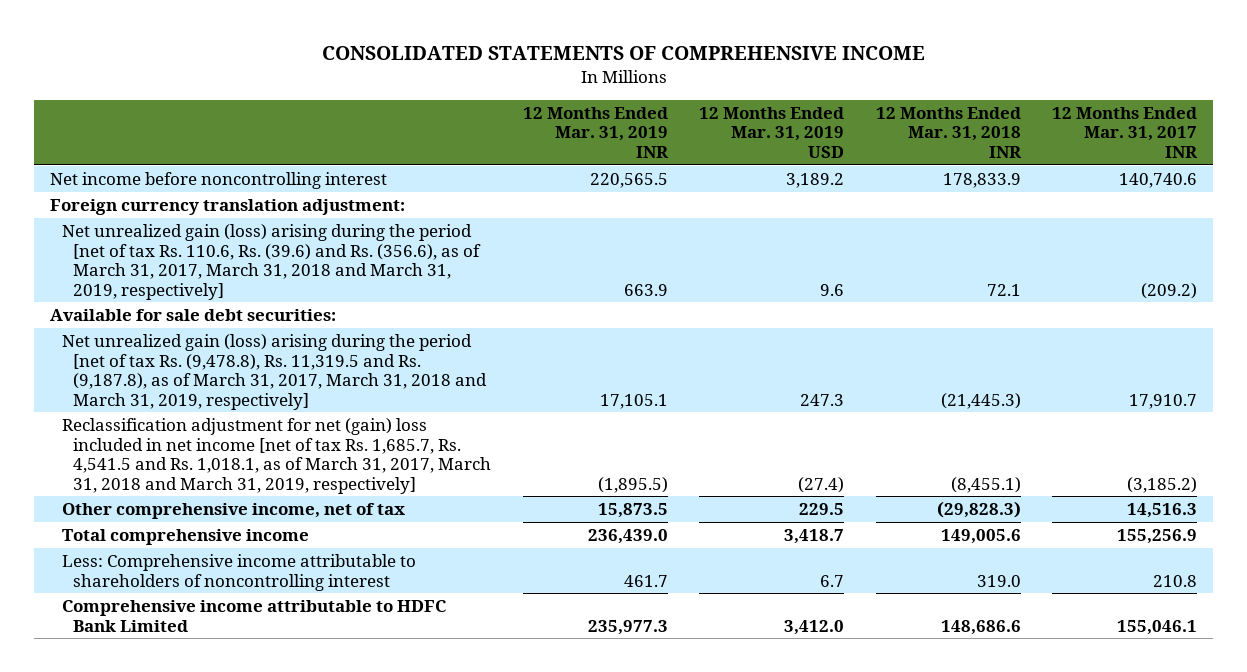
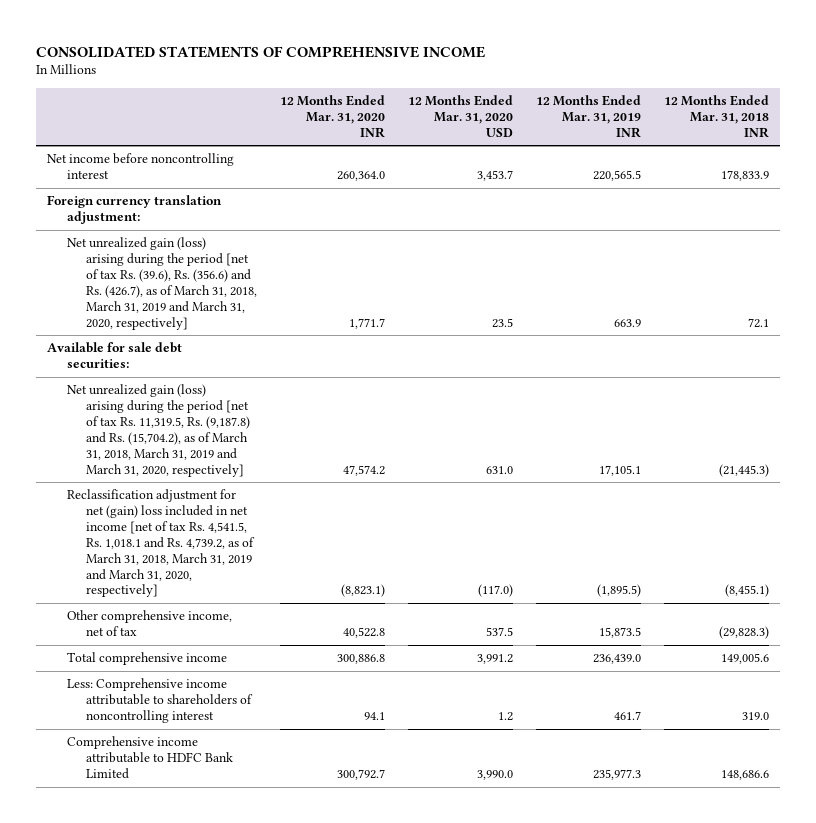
- | 12 Months Ended Mar. 31, 2019 INR | 12 Months Ended Mar. 31, 2019 USD | 12 Months Ended Mar. 31, 2018 INR | 12 Months Ended Mar. 31, 2017 INR
+ | 12 Months Ended Mar. 31, 2020 INR | 12 Months Ended Mar. 31, 2020 USD | 12 Months Ended Mar. 31, 2019 INR | 12 Months Ended Mar. 31, 2018 INR
- Net unrealized gain (loss) arising during the period [net of tax Rs. 110.6, Rs. (39.6) and Rs. (356.6), as of March 31, 2017, March 31, 2018 and March 31, 2019, respectively] | 663.9 | 9.6 | 72.1 | (209.2)
+ Net unrealized gain (loss) arising during the period [net of tax Rs. (39.6), Rs. (356.6) and Rs. (426.7), as of March 31, 2018, March 31, 2019 and March 31, 2020, respectively] | 1,771.7 | 23.5 | 663.9 | 72.1
- Net unrealized gain (loss) arising during the period [net of tax Rs. (9,478.8), Rs. 11,319.5 and Rs. (9,187.8), as of March 31, 2017, March 31, 2018 and March 31, 2019, respectively] | 17,105.1 | 247.3 | (21,445.3) | 17,910.7
- Reclassification adjustment for net (gain) loss included in net income [net of tax Rs. 1,685.7, Rs. 4,541.5 and Rs. 1,018.1, as of March 31, 2017, March 31, 2018 and March 31, 2019, respectively] | (1,895.5) | (27.4) | (8,455.1) | (3,185.2)
+ Net unrealized gain (loss) arising during the period [net of tax Rs. 11,319.5, Rs. (9,187.8) and Rs. (15,704.2), as of March 31, 2018, March 31, 2019 and March 31, 2020, respectively] | 47,574.2 | 631.0 | 17,105.1 | (21,445.3)
+ Reclassification adjustment for net (gain) loss included in net income [net of tax Rs. 4,541.5, Rs. 1,018.1 and Rs. 4,739.2, as of March 31, 2018, March 31, 2019 and March 31, 2020, respectively] | (8,823.1) | (117.0) | (1,895.5) | (8,455.1)

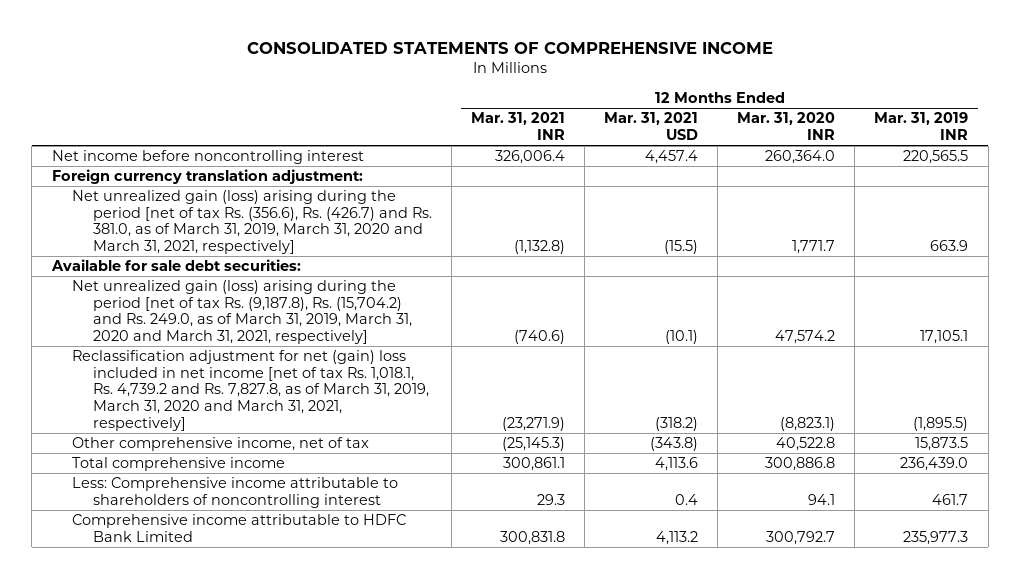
- | 12 Months Ended Mar. 31, 2020 INR | 12 Months Ended Mar. 31, 2020 USD | 12 Months Ended Mar. 31, 2019 INR | 12 Months Ended Mar. 31, 2018 INR
+ | 12 Months Ended Mar. 31, 2021 INR | 12 Months Ended Mar. 31, 2021 USD | 12 Months Ended Mar. 31, 2020 INR | 12 Months Ended Mar. 31, 2019 INR
- Net unrealized gain (loss) arising during the period [net of tax Rs. (39.6), Rs. (356.6) and Rs. (426.7), as of March 31, 2018, March 31, 2019 and March 31, 2020, respectively] | 1,771.7 | 23.5 | 663.9 | 72.1
+ Net unrealized gain (loss) arising during the period [net of tax Rs. (356.6), Rs. (426.7) and Rs. 381.0, as of March 31, 2019, March 31, 2020 and March 31, 2021, respectively] | (1,132.8) | (15.5) | 1,771.7 | 663.9
- Net unrealized gain (loss) arising during the period [net of tax Rs. 11,319.5, Rs. (9,187.8) and Rs. (15,704.2), as of March 31, 2018, March 31, 2019 and March 31, 2020, respectively] | 47,574.2 | 631.0 | 17,105.1 | (21,445.3)
- Reclassification adjustment for net (gain) loss included in net income [net of tax Rs. 4,541.5, Rs. 1,018.1 and Rs. 4,739.2, as of March 31, 2018, March 31, 2019 and March 31, 2020, respectively] | (8,823.1) | (117.0) | (1,895.5) | (8,455.1)
+ Net unrealized gain (loss) arising during the period [net of tax Rs. (9,187.8), Rs. (15,704.2) and Rs. 249.0, as of March 31, 2019, March 31, 2020 and March 31, 2021, respectively] | (740.6) | (10.1) | 47,574.2 | 17,105.1
+ Reclassification adjustment for net (gain) loss included in net income [net of tax Rs. 1,018.1, Rs. 4,739.2 and Rs. 7,827.8, as of March 31, 2019, March 31, 2020 and March 31, 2021, respectively] | (23,271.9) | (318.2) | (8,823.1) | (1,895.5)

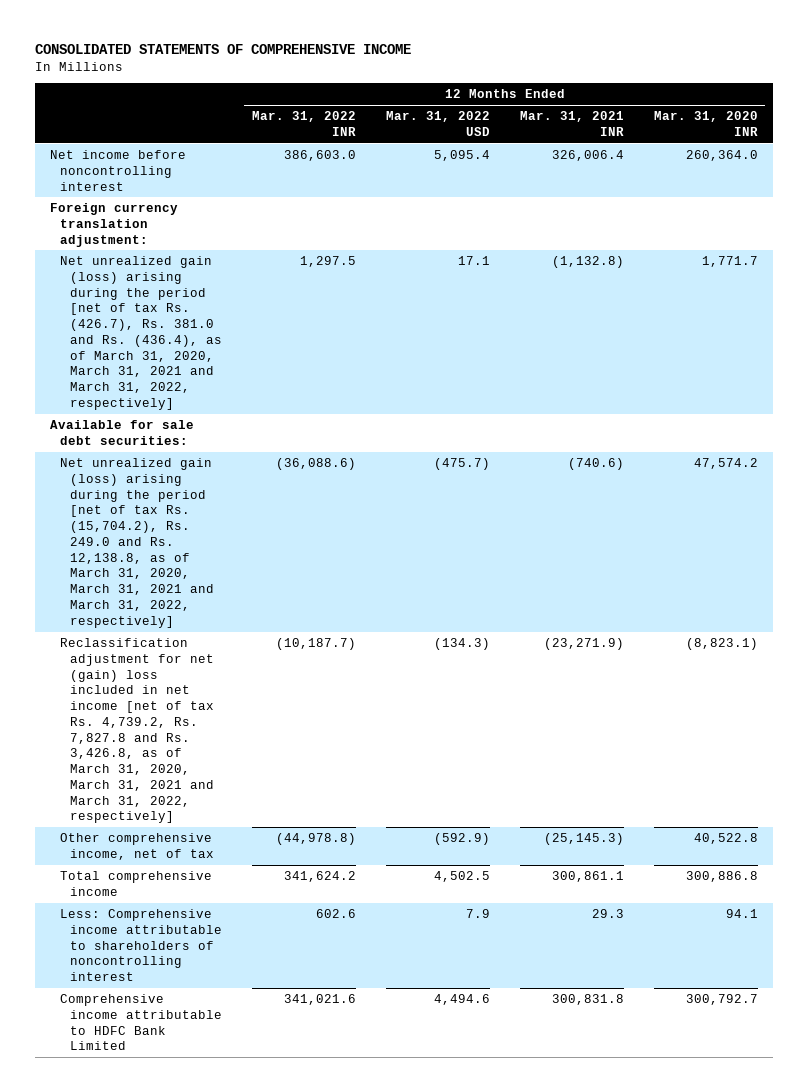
- | 12 Months Ended Mar. 31, 2021 INR | 12 Months Ended Mar. 31, 2021 USD | 12 Months Ended Mar. 31, 2020 INR | 12 Months Ended Mar. 31, 2019 INR
+ | 12 Months Ended Mar. 31, 2022 INR | 12 Months Ended Mar. 31, 2022 USD | 12 Months Ended Mar. 31, 2021 INR | 12 Months Ended Mar. 31, 2020 INR
- Net unrealized gain (loss) arising during the period [net of tax Rs. (356.6), Rs. (426.7) and Rs. 381.0, as of March 31, 2019, March 31, 2020 and March 31, 2021, respectively] | (1,132.8) | (15.5) | 1,771.7 | 663.9
+ Net unrealized gain (loss) arising during the period [net of tax Rs. (426.7), Rs. 381.0 and Rs. (436.4), as of March 31, 2020, March 31, 2021 and March 31, 2022, respectively] | 1,297.5 | 17.1 | (1,132.8) | 1,771.7
- Net unrealized gain (loss) arising during the period [net of tax Rs. (9,187.8), Rs. (15,704.2) and Rs. 249.0, as of March 31, 2019, March 31, 2020 and March 31, 2021, respectively] | (740.6) | (10.1) | 47,574.2 | 17,105.1
- Reclassification adjustment for net (gain) loss included in net income [net of tax Rs. 1,018.1, Rs. 4,739.2 and Rs. 7,827.8, as of March 31, 2019, March 31, 2020 and March 31, 2021, respectively] | (23,271.9) | (318.2) | (8,823.1) | (1,895.5)
+ Net unrealized gain (loss) arising during the period [net of tax Rs. (15,704.2), Rs. 249.0 and Rs. 12,138.8, as of March 31, 2020, March 31, 2021 and March 31, 2022, respectively] | (36,088.6) | (475.7) | (740.6) | 47,574.2
+ Reclassification adjustment for net (gain) loss included in net income [net of tax Rs. 4,739.2, Rs. 7,827.8 and Rs. 3,426.8, as of March 31, 2020, March 31, 2021 and March 31, 2022, respectively] | (10,187.7) | (134.3) | (23,271.9) | (8,823.1)

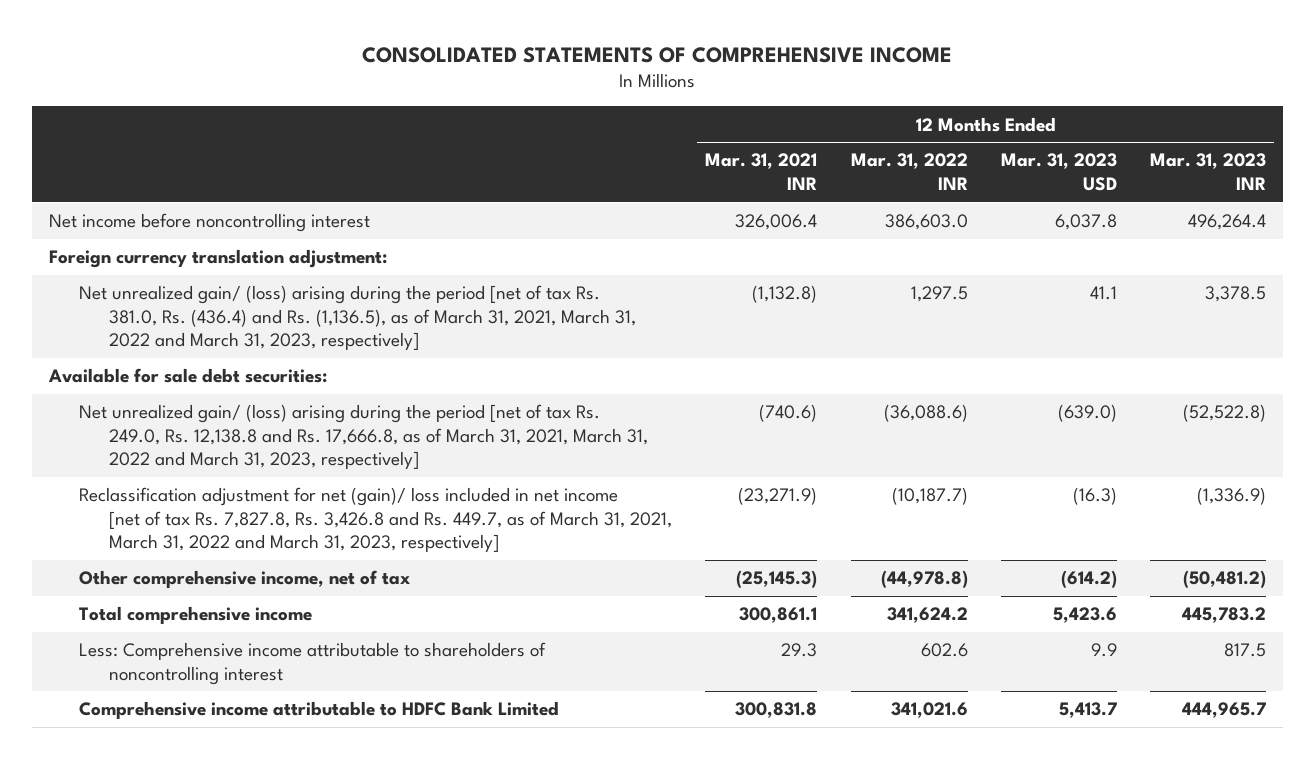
- | 12 Months Ended Mar. 31, 2022 INR | 12 Months Ended Mar. 31, 2022 USD | 12 Months Ended Mar. 31, 2021 INR | 12 Months Ended Mar. 31, 2020 INR
+ | 12 Months Ended Mar. 31, 2021 INR | 12 Months Ended Mar. 31, 2022 INR | 12 Months Ended Mar. 31, 2023 USD | 12 Months Ended Mar. 31, 2023 INR
- Net unrealized gain (loss) arising during the period [net of tax Rs. (426.7), Rs. 381.0 and Rs. (436.4), as of March 31, 2020, March 31, 2021 and March 31, 2022, respectively] | 1,297.5 | 17.1 | (1,132.8) | 1,771.7
+ Net unrealized gain/ (loss) arising during the period [net of tax Rs. 381.0, Rs. (436.4) and Rs. (1,136.5), as of March 31, 2021, March 31, 2022 and March 31, 2023, respectively] | (1,132.8) | 1,297.5 | 41.1 | 3,378.5
- Net unrealized gain (loss) arising during the period [net of tax Rs. (15,704.2), Rs. 249.0 and Rs. 12,138.8, as of March 31, 2020, March 31, 2021 and March 31, 2022, respectively] | (36,088.6) | (475.7) | (740.6) | 47,574.2
- Reclassification adjustment for net (gain) loss included in net income [net of tax Rs. 4,739.2, Rs. 7,827.8 and Rs. 3,426.8, as of March 31, 2020, March 31, 2021 and March 31, 2022, respectively] | (10,187.7) | (134.3) | (23,271.9) | (8,823.1)
+ Net unrealized gain/ (loss) arising during the period [net of tax Rs. 249.0, Rs. 12,138.8 and Rs. 17,666.8, as of March 31, 2021, March 31, 2022 and March 31, 2023, respectively] | (740.6) | (36,088.6) | (639.0) | (52,522.8)
+ Reclassification adjustment for net (gain)/ loss included in net income [net of tax Rs. 7,827.8, Rs. 3,426.8 and Rs. 449.7, as of March 31, 2021, March 31, 2022 and March 31, 2023, respectively] | (23,271.9) | (10,187.7) | (16.3) | (1,336.9)

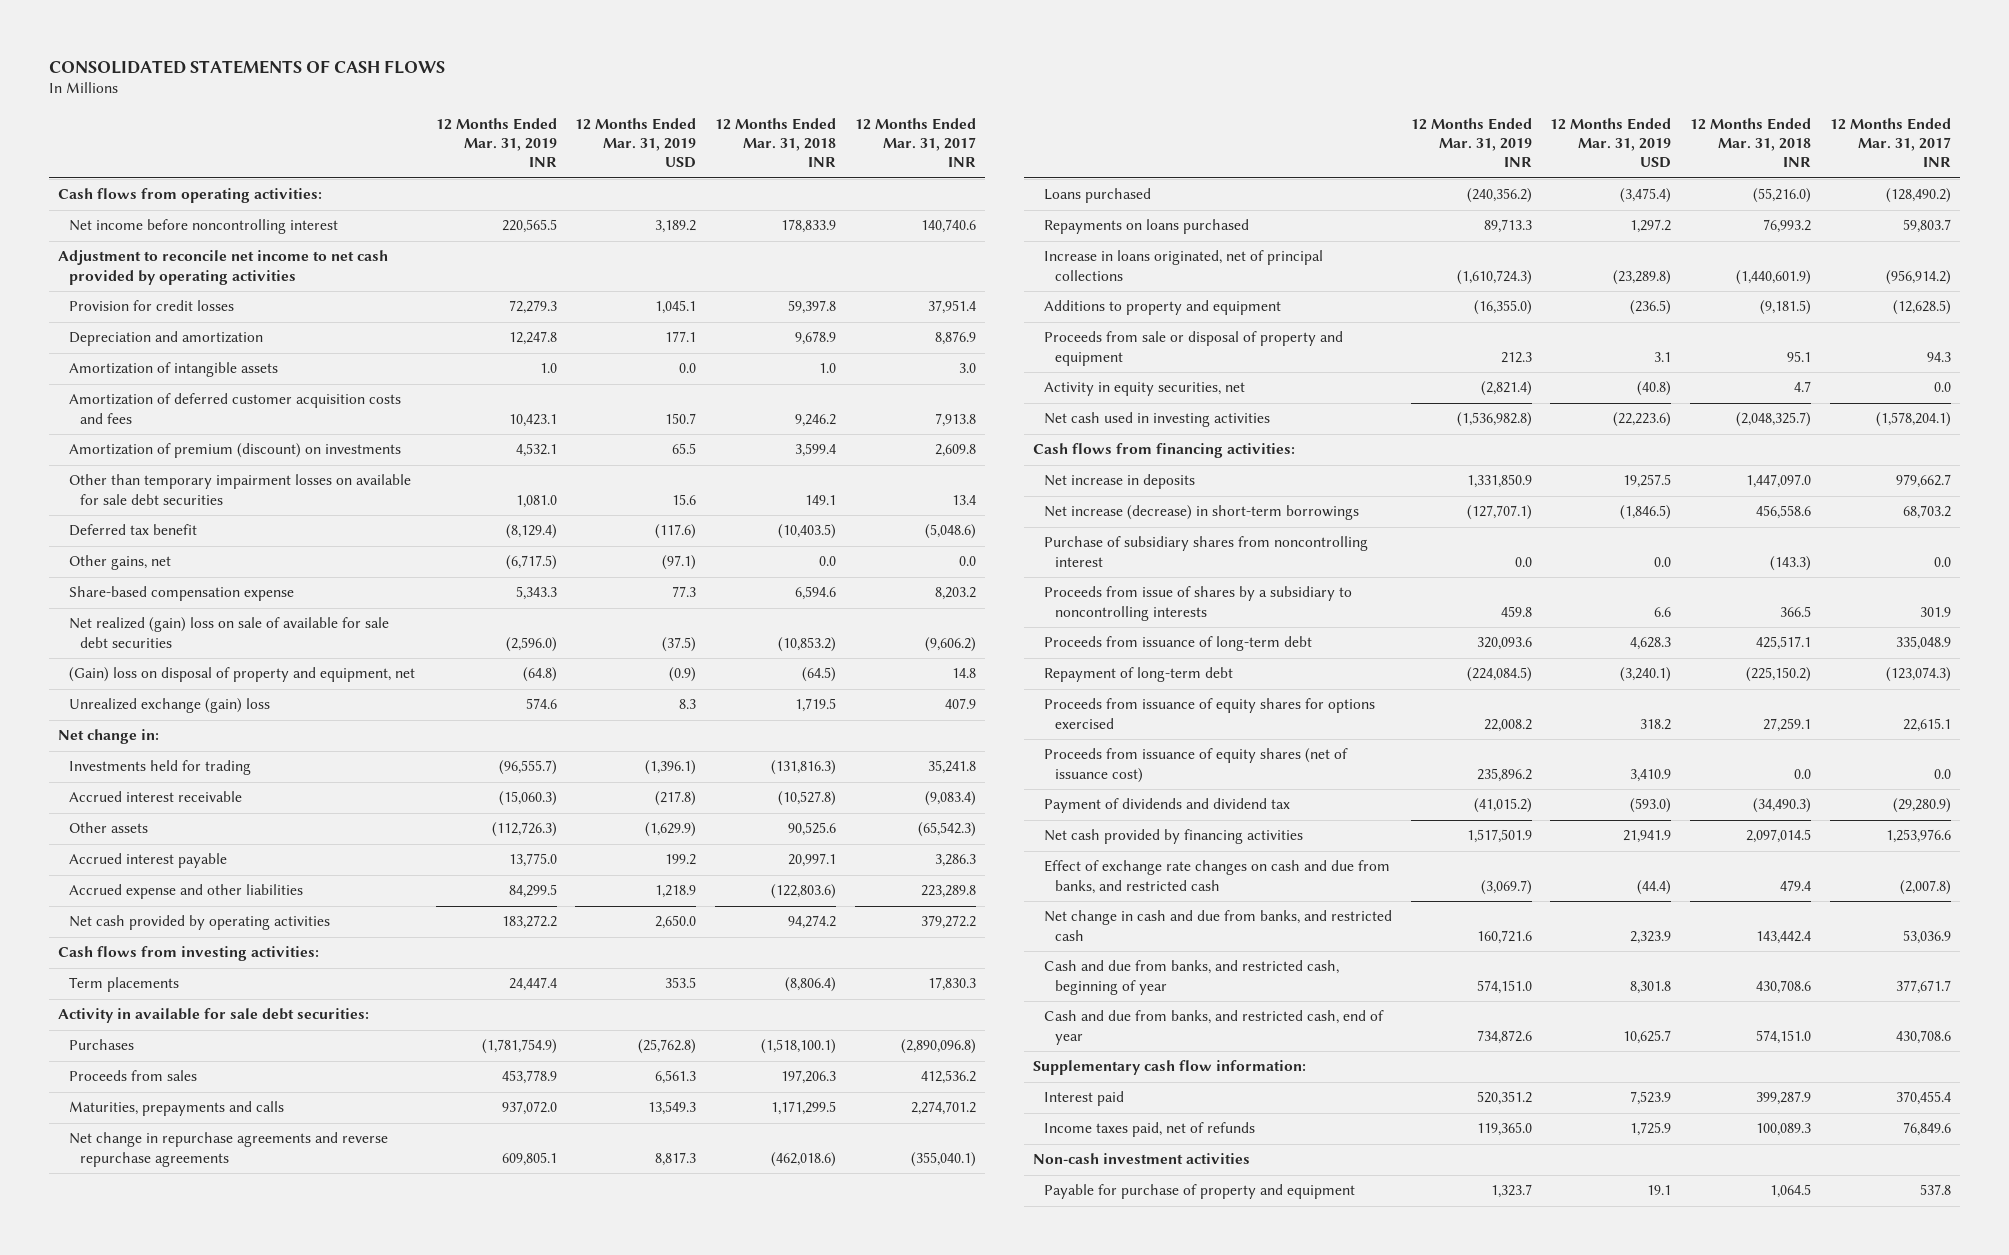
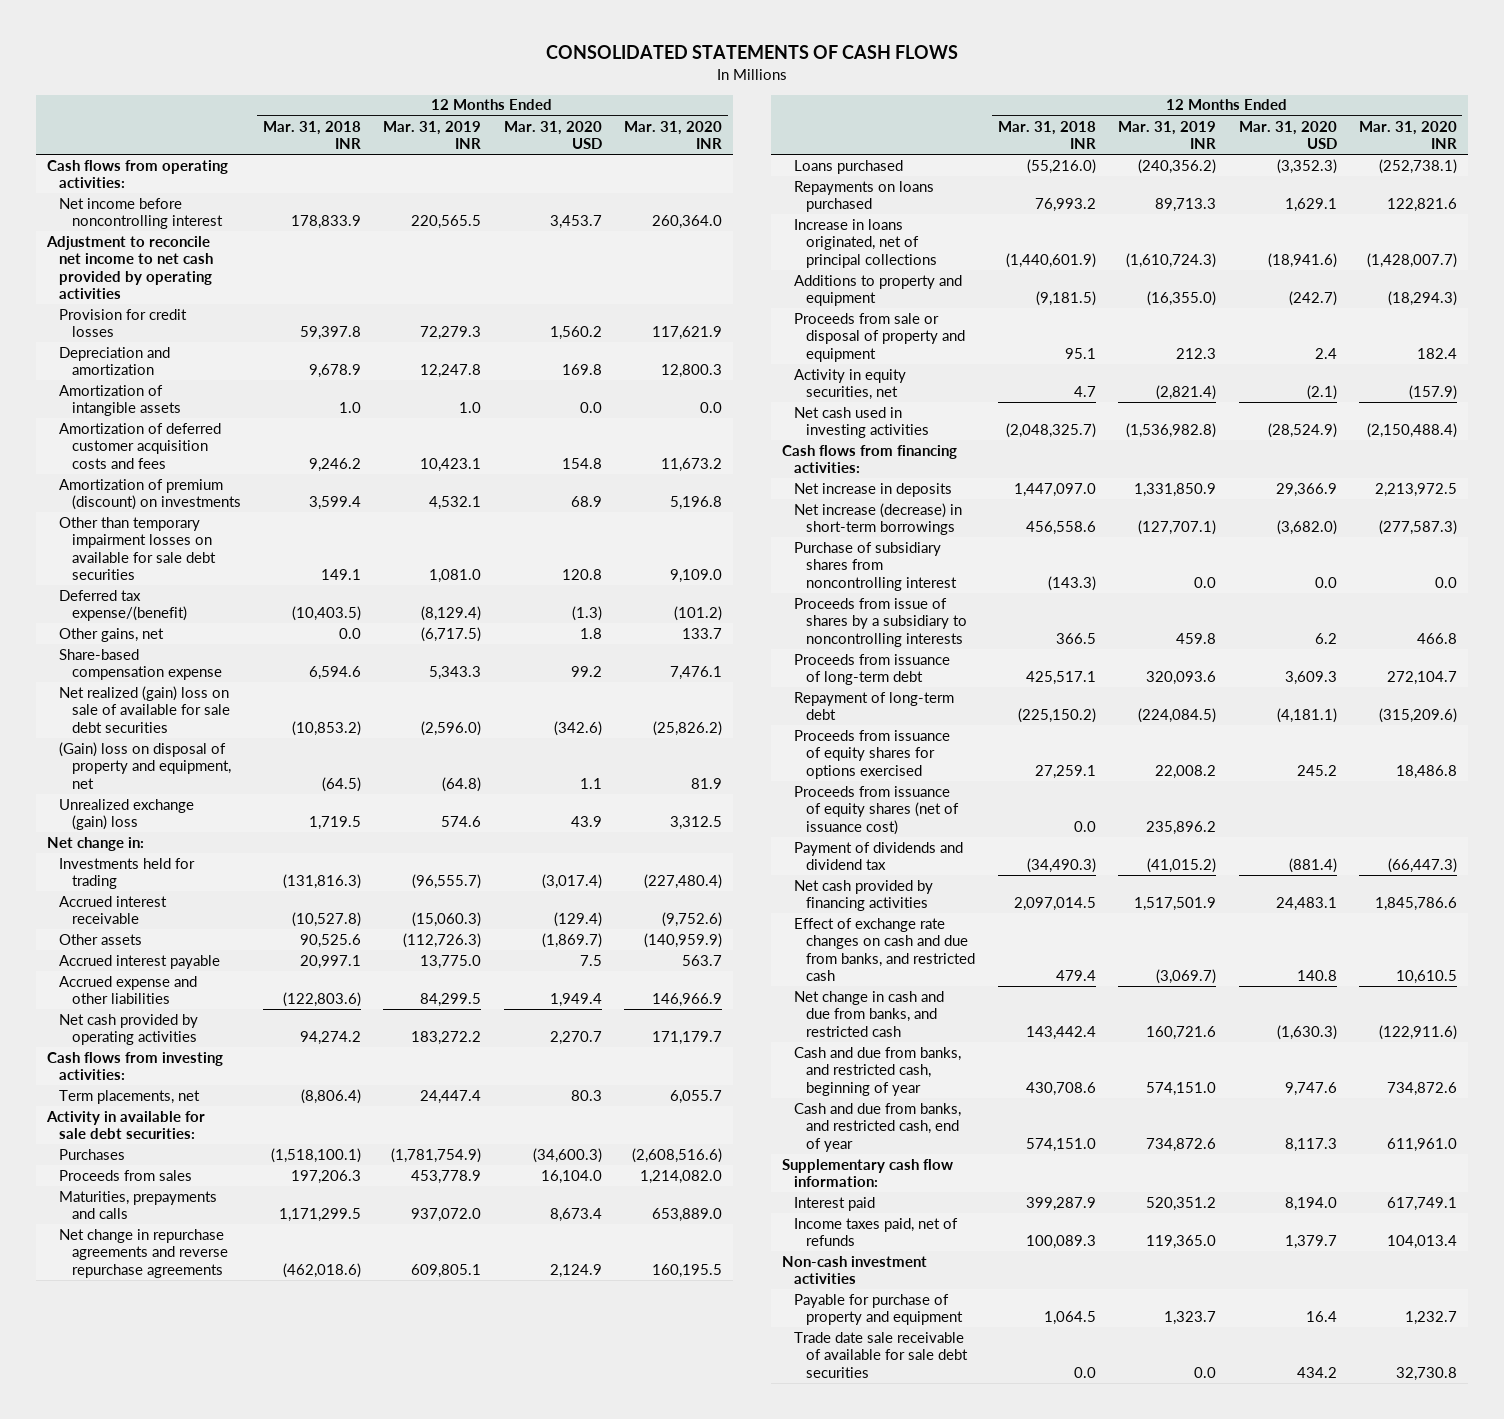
- | 12 Months Ended Mar. 31, 2019 INR | 12 Months Ended Mar. 31, 2019 USD | 12 Months Ended Mar. 31, 2018 INR | 12 Months Ended Mar. 31, 2017 INR
+ | 12 Months Ended Mar. 31, 2018 INR | 12 Months Ended Mar. 31, 2019 INR | 12 Months Ended Mar. 31, 2020 USD | 12 Months Ended Mar. 31, 2020 INR
- Deferred tax benefit | (8,129.4) | (117.6) | (10,403.5) | (5,048.6)
+ Deferred tax expense/(benefit) | (10,403.5) | (8,129.4) | (1.3) | (101.2)
- Term placements | 24,447.4 | 353.5 | (8,806.4) | 17,830.3
+ Term placements, net | (8,806.4) | 24,447.4 | 80.3 | 6,055.7
+ Trade date sale receivable of available for sale debt securities | 0.0 | 0.0 | 434.2 | 32,730.8

